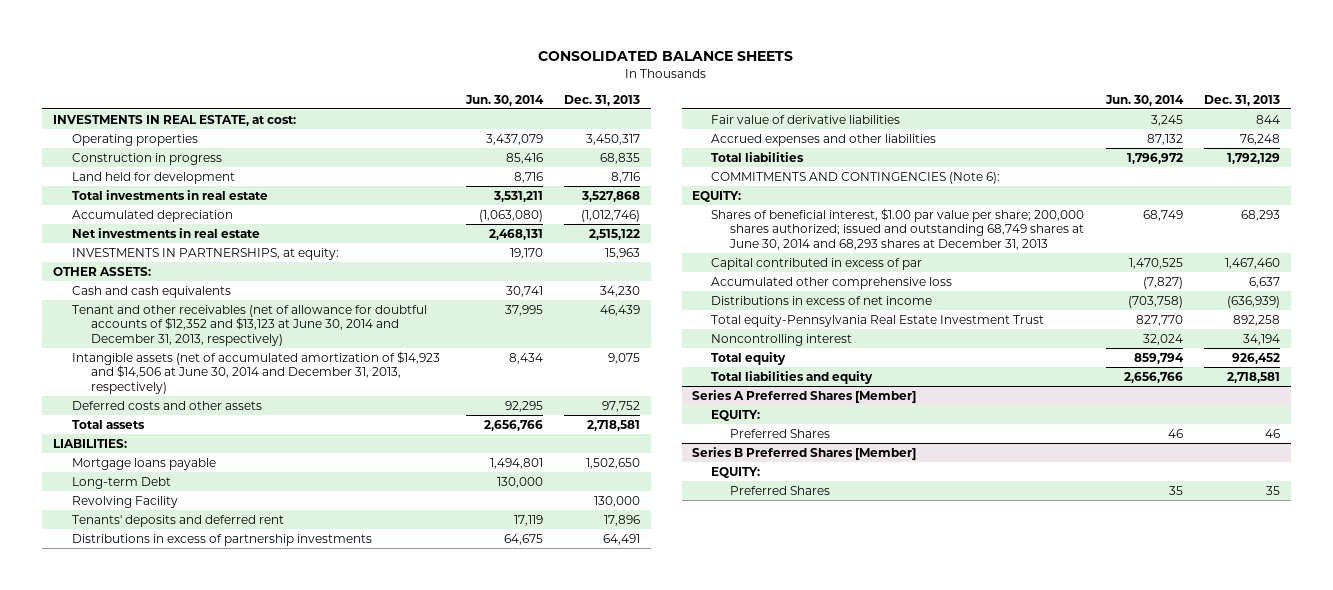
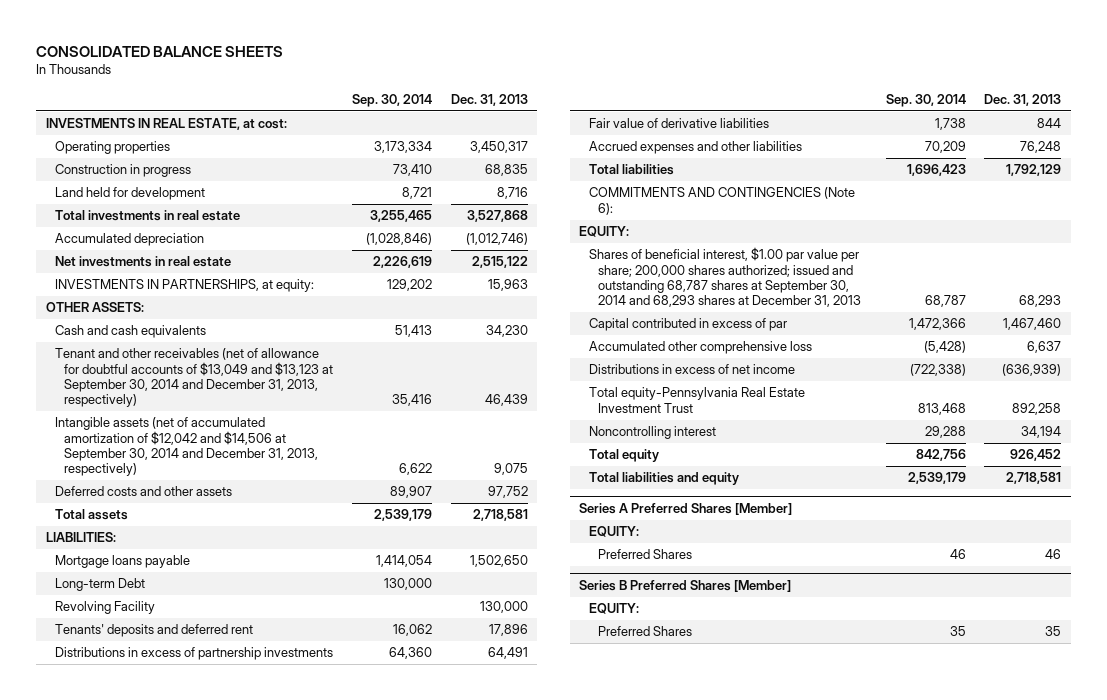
- | Jun. 30, 2014 | Dec. 31, 2013
+ | Sep. 30, 2014 | Dec. 31, 2013
- Tenant and other receivables (net of allowance for doubtful accounts of $12,352 and $13,123 at June 30, 2014 and December 31, 2013, respectively) | 37,995 | 46,439
- Intangible assets (net of accumulated amortization of $14,923 and $14,506 at June 30, 2014 and December 31, 2013, respectively) | 8,434 | 9,075
+ Tenant and other receivables (net of allowance for doubtful accounts of $13,049 and $13,123 at September 30, 2014 and December 31, 2013, respectively) | 35,416 | 46,439
+ Intangible assets (net of accumulated amortization of $12,042 and $14,506 at September 30, 2014 and December 31, 2013, respectively) | 6,622 | 9,075
- Shares of beneficial interest, $1.00 par value per share; 200,000 shares authorized; issued and outstanding 68,749 shares at June 30, 2014 and 68,293 shares at December 31, 2013 | 68,749 | 68,293
+ Shares of beneficial interest, $1.00 par value per share; 200,000 shares authorized; issued and outstanding 68,787 shares at September 30, 2014 and 68,293 shares at December 31, 2013 | 68,787 | 68,293

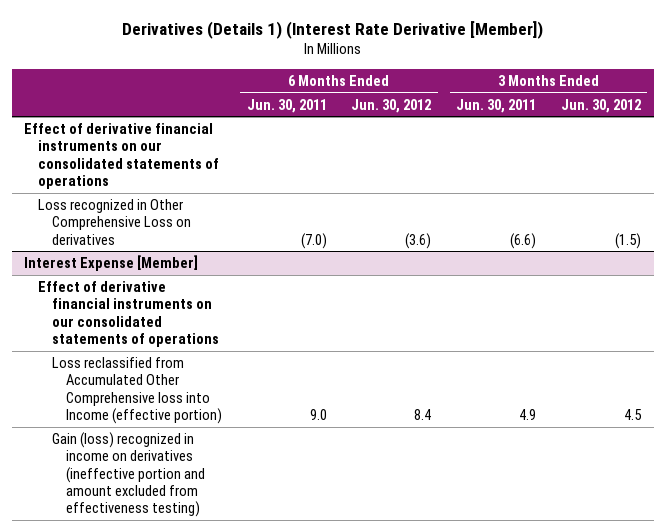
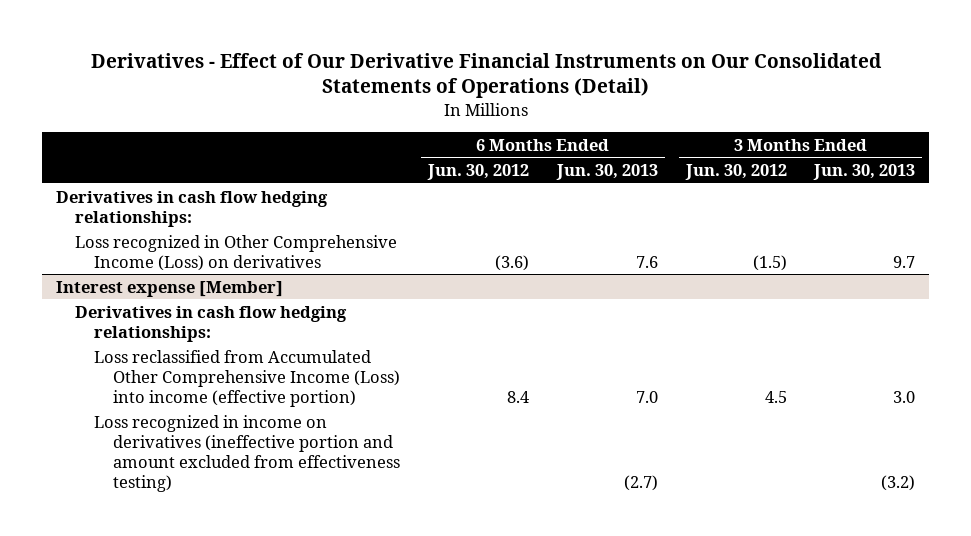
- Derivatives (Details 1) (Interest Rate Derivative [Member])
+ Derivatives - Effect of Our Derivative Financial Instruments on Our Consolidated Statements of Operations (Detail)
- | 6 Months Ended Jun. 30, 2011 | 6 Months Ended Jun. 30, 2012 | 3 Months Ended Jun. 30, 2011 | 3 Months Ended Jun. 30, 2012
+ | 6 Months Ended Jun. 30, 2012 | 6 Months Ended Jun. 30, 2013 | 3 Months Ended Jun. 30, 2012 | 3 Months Ended Jun. 30, 2013
- Effect of derivative financial instruments on our consolidated statements of operations
- Loss recognized in Other Comprehensive Loss on derivatives | (7.0) | (3.6) | (6.6) | (1.5)
- Interest Expense [Member]
- Effect of derivative financial instruments on our consolidated statements of operations
- Loss reclassified from Accumulated Other Comprehensive loss into Income (effective portion) | 9.0 | 8.4 | 4.9 | 4.5
- Gain (loss) recognized in income on derivatives (ineffective portion and amount excluded from effectiveness testing)
+ Derivatives in cash flow hedging relationships:
+ Loss recognized in Other Comprehensive Income (Loss) on derivatives | (3.6) | 7.6 | (1.5) | 9.7
+ Interest expense [Member]
+ Derivatives in cash flow hedging relationships:
+ Loss reclassified from Accumulated Other Comprehensive Income (Loss) into income (effective portion) | 8.4 | 7.0 | 4.5 | 3.0
+ Loss recognized in income on derivatives (ineffective portion and amount excluded from effectiveness testing) | | (2.7) | | (3.2)

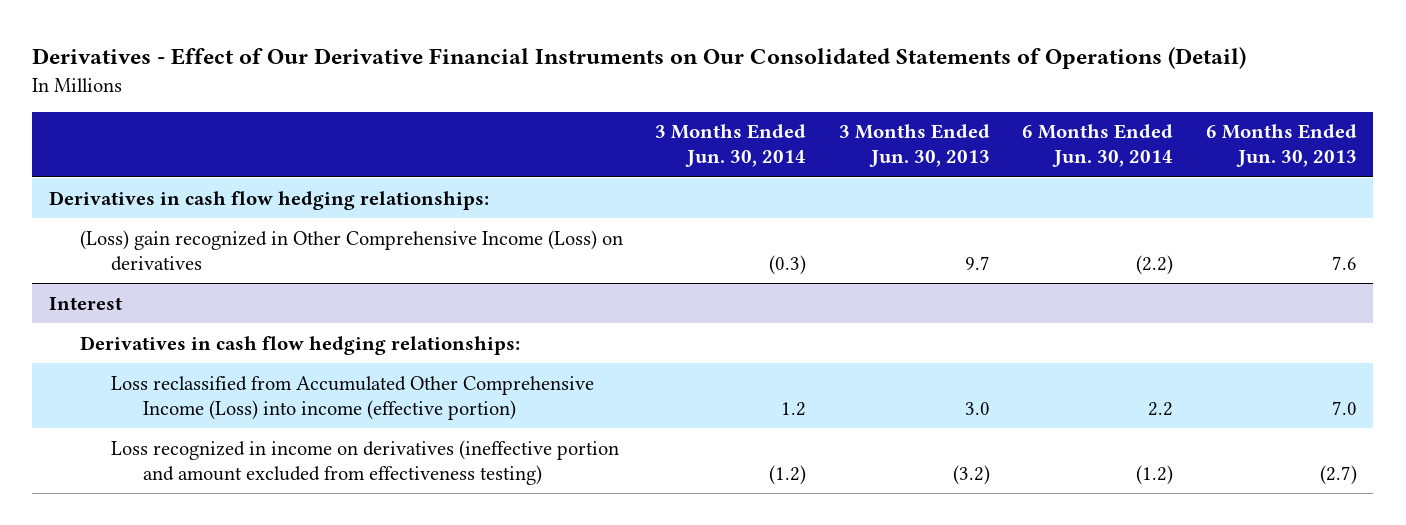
- | 6 Months Ended Jun. 30, 2012 | 6 Months Ended Jun. 30, 2013 | 3 Months Ended Jun. 30, 2012 | 3 Months Ended Jun. 30, 2013
+ | 3 Months Ended Jun. 30, 2014 | 3 Months Ended Jun. 30, 2013 | 6 Months Ended Jun. 30, 2014 | 6 Months Ended Jun. 30, 2013
- Loss recognized in Other Comprehensive Income (Loss) on derivatives | (3.6) | 7.6 | (1.5) | 9.7
- Interest expense [Member]
+ (Loss) gain recognized in Other Comprehensive Income (Loss) on derivatives | (0.3) | 9.7 | (2.2) | 7.6
+ Interest

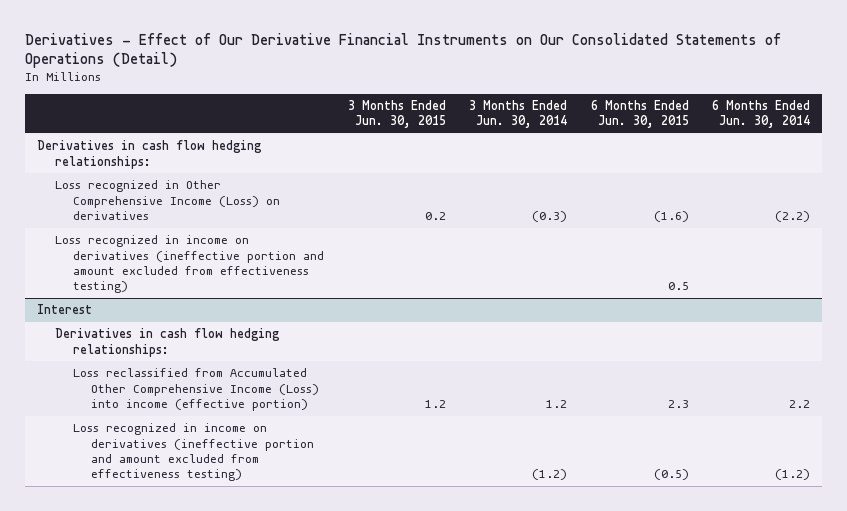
- | 3 Months Ended Jun. 30, 2014 | 3 Months Ended Jun. 30, 2013 | 6 Months Ended Jun. 30, 2014 | 6 Months Ended Jun. 30, 2013
+ | 3 Months Ended Jun. 30, 2015 | 3 Months Ended Jun. 30, 2014 | 6 Months Ended Jun. 30, 2015 | 6 Months Ended Jun. 30, 2014
- (Loss) gain recognized in Other Comprehensive Income (Loss) on derivatives | (0.3) | 9.7 | (2.2) | 7.6
+ Loss recognized in Other Comprehensive Income (Loss) on derivatives | 0.2 | (0.3) | (1.6) | (2.2)
+ Loss recognized in income on derivatives (ineffective portion and amount excluded from effectiveness testing) | | | 0.5 |

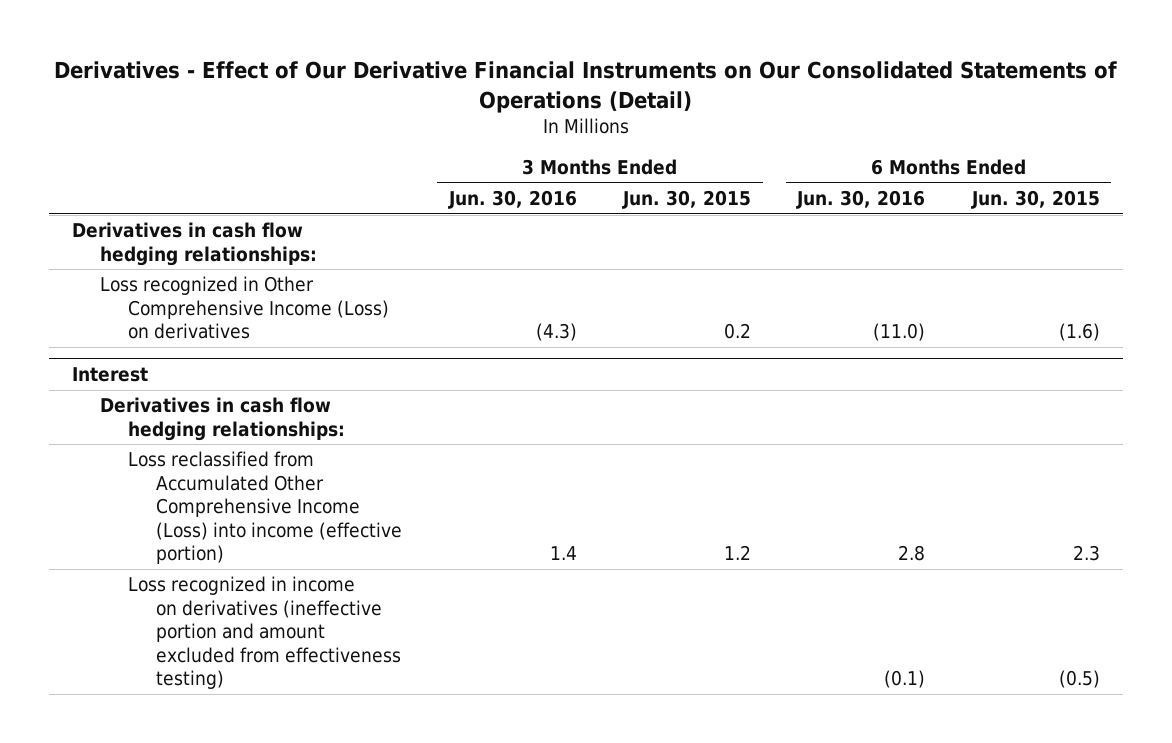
- | 3 Months Ended Jun. 30, 2015 | 3 Months Ended Jun. 30, 2014 | 6 Months Ended Jun. 30, 2015 | 6 Months Ended Jun. 30, 2014
+ | 3 Months Ended Jun. 30, 2016 | 3 Months Ended Jun. 30, 2015 | 6 Months Ended Jun. 30, 2016 | 6 Months Ended Jun. 30, 2015
- Loss recognized in income on derivatives (ineffective portion and amount excluded from effectiveness testing) | | | 0.5 |

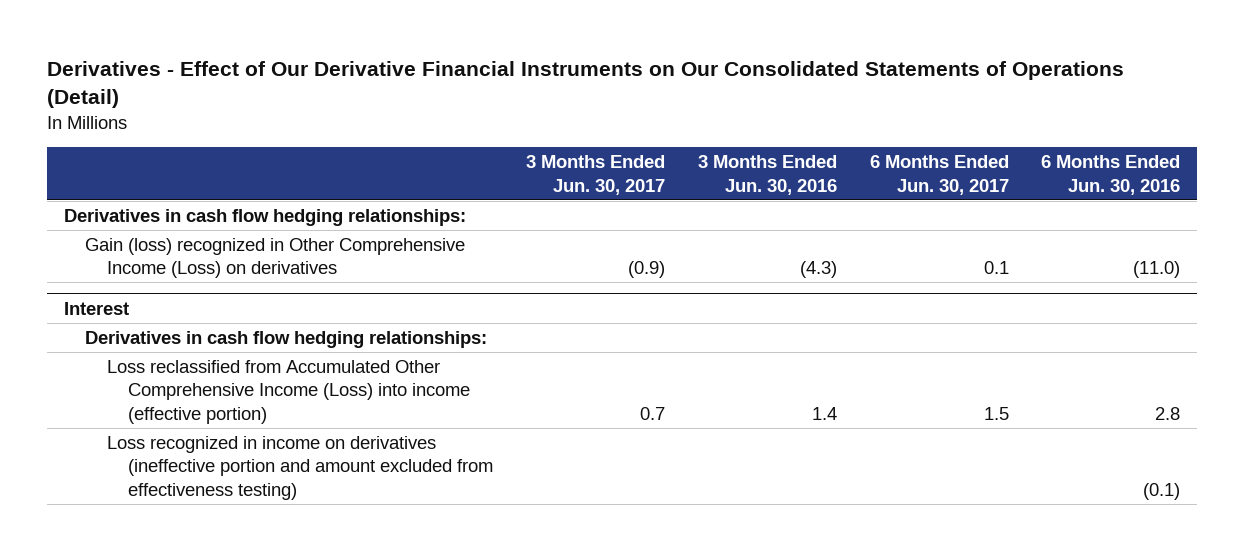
- | 3 Months Ended Jun. 30, 2016 | 3 Months Ended Jun. 30, 2015 | 6 Months Ended Jun. 30, 2016 | 6 Months Ended Jun. 30, 2015
+ | 3 Months Ended Jun. 30, 2017 | 3 Months Ended Jun. 30, 2016 | 6 Months Ended Jun. 30, 2017 | 6 Months Ended Jun. 30, 2016
- Loss recognized in Other Comprehensive Income (Loss) on derivatives | (4.3) | 0.2 | (11.0) | (1.6)
+ Gain (loss) recognized in Other Comprehensive Income (Loss) on derivatives | (0.9) | (4.3) | 0.1 | (11.0)

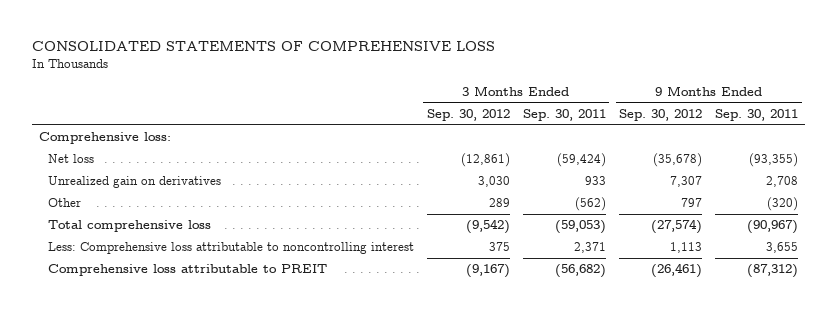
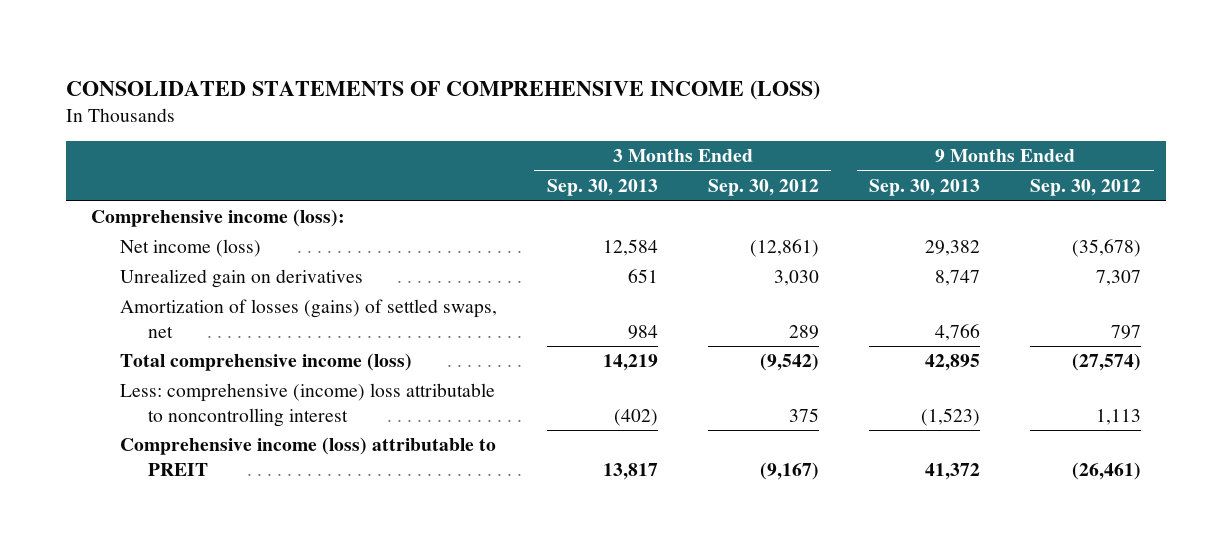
- CONSOLIDATED STATEMENTS OF COMPREHENSIVE LOSS
+ CONSOLIDATED STATEMENTS OF COMPREHENSIVE INCOME (LOSS)
- | 3 Months Ended Sep. 30, 2012 | 3 Months Ended Sep. 30, 2011 | 9 Months Ended Sep. 30, 2012 | 9 Months Ended Sep. 30, 2011
+ | 3 Months Ended Sep. 30, 2013 | 3 Months Ended Sep. 30, 2012 | 9 Months Ended Sep. 30, 2013 | 9 Months Ended Sep. 30, 2012
- Comprehensive loss:
- Net loss | (12,861) | (59,424) | (35,678) | (93,355)
+ Comprehensive income (loss):
+ Net income (loss) | 12,584 | (12,861) | 29,382 | (35,678)
- Other | 289 | (562) | 797 | (320)
- Total comprehensive loss | (9,542) | (59,053) | (27,574) | (90,967)
- Less: Comprehensive loss attributable to noncontrolling interest | 375 | 2,371 | 1,113 | 3,655
- Comprehensive loss attributable to PREIT | (9,167) | (56,682) | (26,461) | (87,312)
+ Amortization of losses (gains) of settled swaps, net | 984 | 289 | 4,766 | 797
+ Total comprehensive income (loss) | 14,219 | (9,542) | 42,895 | (27,574)
+ Less: comprehensive (income) loss attributable to noncontrolling interest | (402) | 375 | (1,523) | 1,113
+ Comprehensive income (loss) attributable to PREIT | 13,817 | (9,167) | 41,372 | (26,461)

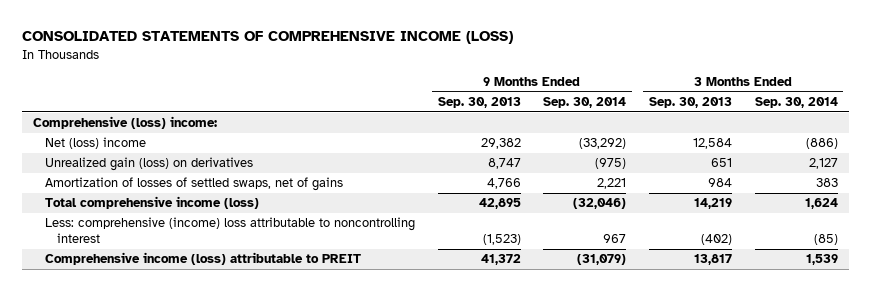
- | 3 Months Ended Sep. 30, 2013 | 3 Months Ended Sep. 30, 2012 | 9 Months Ended Sep. 30, 2013 | 9 Months Ended Sep. 30, 2012
+ | 9 Months Ended Sep. 30, 2013 | 9 Months Ended Sep. 30, 2014 | 3 Months Ended Sep. 30, 2013 | 3 Months Ended Sep. 30, 2014
- Comprehensive income (loss):
- Net income (loss) | 12,584 | (12,861) | 29,382 | (35,678)
- Unrealized gain on derivatives | 651 | 3,030 | 8,747 | 7,307
- Amortization of losses (gains) of settled swaps, net | 984 | 289 | 4,766 | 797
+ Comprehensive (loss) income:
+ Net (loss) income | 29,382 | (33,292) | 12,584 | (886)
+ Unrealized gain (loss) on derivatives | 8,747 | (975) | 651 | 2,127
+ Amortization of losses of settled swaps, net of gains | 4,766 | 2,221 | 984 | 383

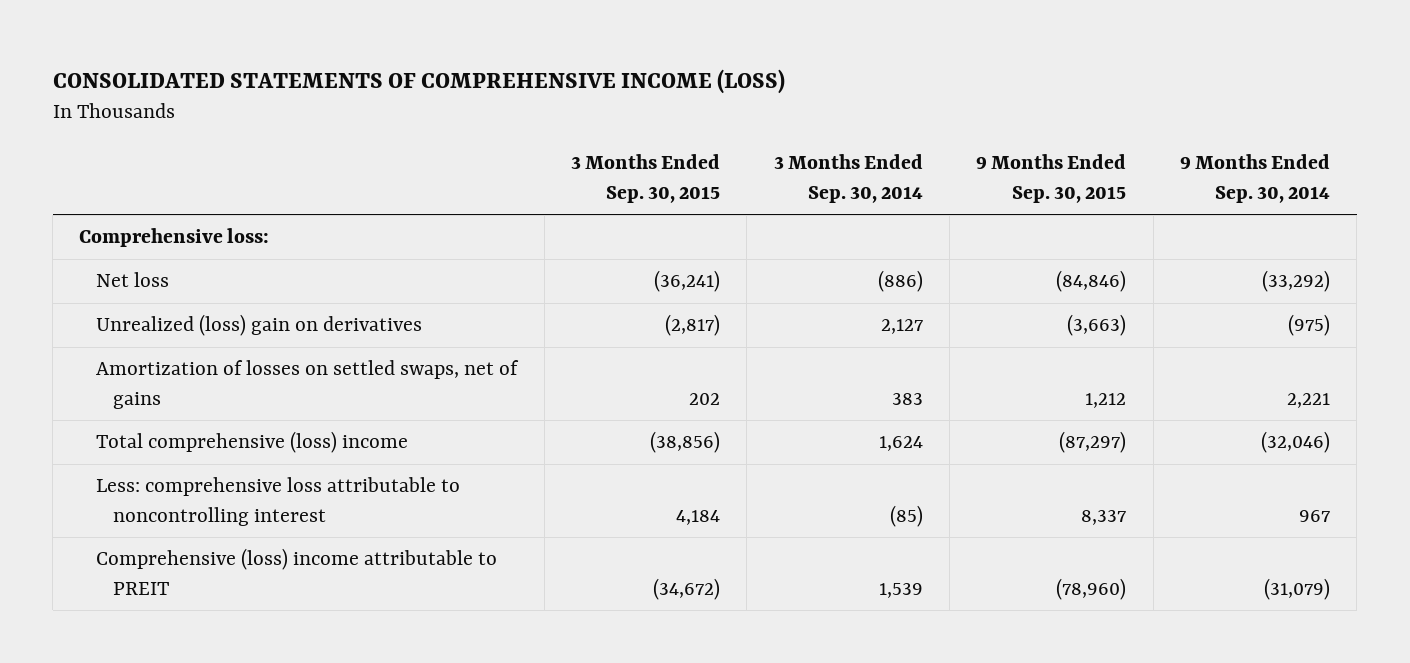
- | 9 Months Ended Sep. 30, 2013 | 9 Months Ended Sep. 30, 2014 | 3 Months Ended Sep. 30, 2013 | 3 Months Ended Sep. 30, 2014
+ | 3 Months Ended Sep. 30, 2015 | 3 Months Ended Sep. 30, 2014 | 9 Months Ended Sep. 30, 2015 | 9 Months Ended Sep. 30, 2014
- Comprehensive (loss) income:
- Net (loss) income | 29,382 | (33,292) | 12,584 | (886)
- Unrealized gain (loss) on derivatives | 8,747 | (975) | 651 | 2,127
- Amortization of losses of settled swaps, net of gains | 4,766 | 2,221 | 984 | 383
- Total comprehensive income (loss) | 42,895 | (32,046) | 14,219 | 1,624
- Less: comprehensive (income) loss attributable to noncontrolling interest | (1,523) | 967 | (402) | (85)
- Comprehensive income (loss) attributable to PREIT | 41,372 | (31,079) | 13,817 | 1,539
+ Comprehensive loss:
+ Net loss | (36,241) | (886) | (84,846) | (33,292)
+ Unrealized (loss) gain on derivatives | (2,817) | 2,127 | (3,663) | (975)
+ Amortization of losses on settled swaps, net of gains | 202 | 383 | 1,212 | 2,221
+ Total comprehensive (loss) income | (38,856) | 1,624 | (87,297) | (32,046)
+ Less: comprehensive loss attributable to noncontrolling interest | 4,184 | (85) | 8,337 | 967
+ Comprehensive (loss) income attributable to PREIT | (34,672) | 1,539 | (78,960) | (31,079)

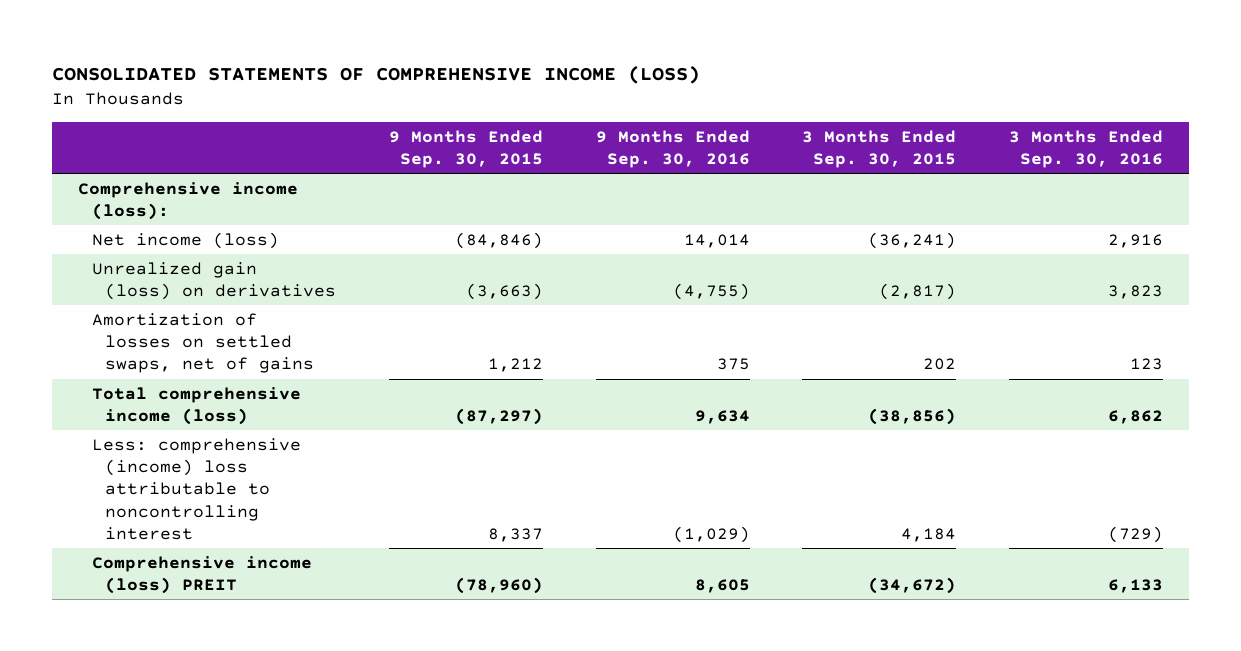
- | 3 Months Ended Sep. 30, 2015 | 3 Months Ended Sep. 30, 2014 | 9 Months Ended Sep. 30, 2015 | 9 Months Ended Sep. 30, 2014
+ | 9 Months Ended Sep. 30, 2015 | 9 Months Ended Sep. 30, 2016 | 3 Months Ended Sep. 30, 2015 | 3 Months Ended Sep. 30, 2016
- Comprehensive loss:
- Net loss | (36,241) | (886) | (84,846) | (33,292)
- Unrealized (loss) gain on derivatives | (2,817) | 2,127 | (3,663) | (975)
+ Comprehensive income (loss):
+ Net income (loss) | (84,846) | 14,014 | (36,241) | 2,916
+ Unrealized gain (loss) on derivatives | (3,663) | (4,755) | (2,817) | 3,823
- Total comprehensive (loss) income | (38,856) | 1,624 | (87,297) | (32,046)
- Less: comprehensive loss attributable to noncontrolling interest | 4,184 | (85) | 8,337 | 967
- Comprehensive (loss) income attributable to PREIT | (34,672) | 1,539 | (78,960) | (31,079)
+ Total comprehensive income (loss) | (87,297) | 9,634 | (38,856) | 6,862
+ Less: comprehensive (income) loss attributable to noncontrolling interest | 8,337 | (1,029) | 4,184 | (729)
+ Comprehensive income (loss) PREIT | (78,960) | 8,605 | (34,672) | 6,133

